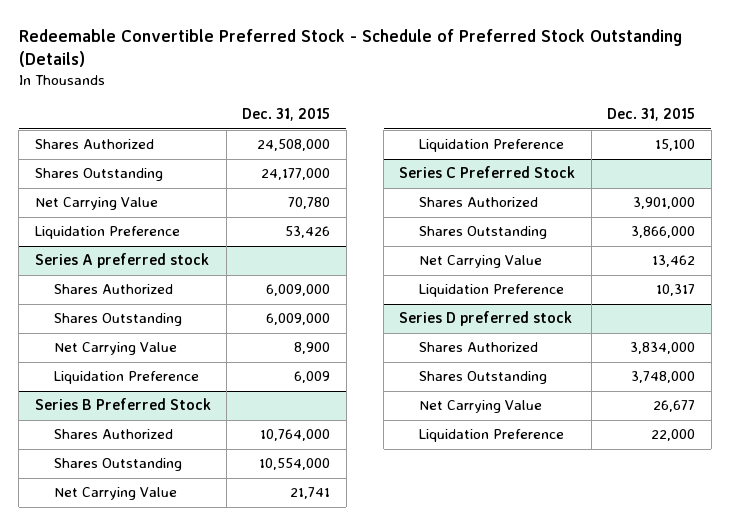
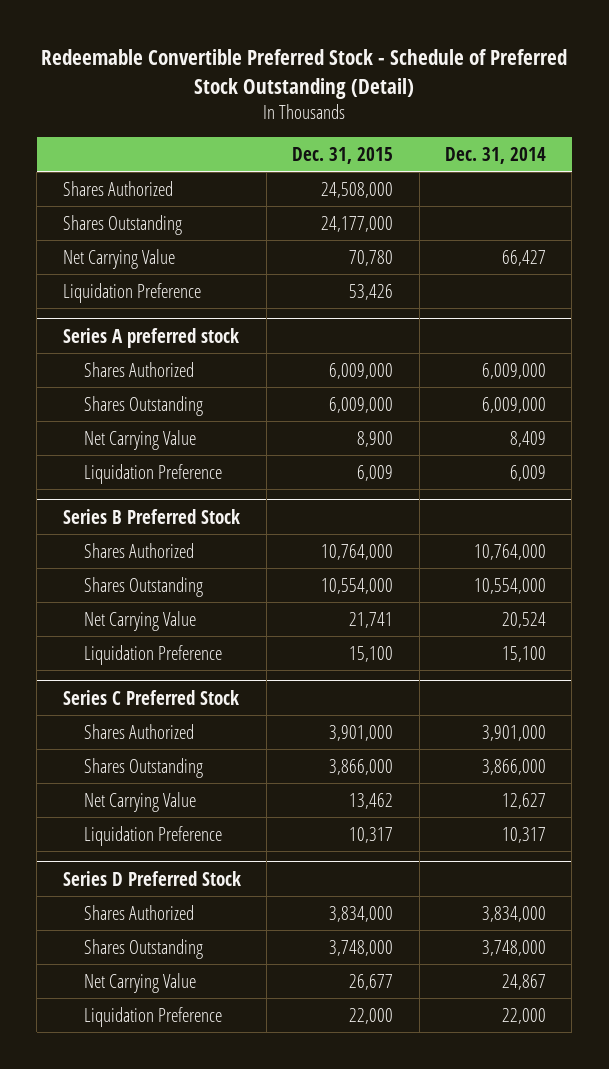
- Redeemable Convertible Preferred Stock - Schedule of Preferred Stock Outstanding (Details)
+ Redeemable Convertible Preferred Stock - Schedule of Preferred Stock Outstanding (Detail)
- | Dec. 31, 2015
+ | Dec. 31, 2015 | Dec. 31, 2014
- Series D preferred stock
+ Series D Preferred Stock

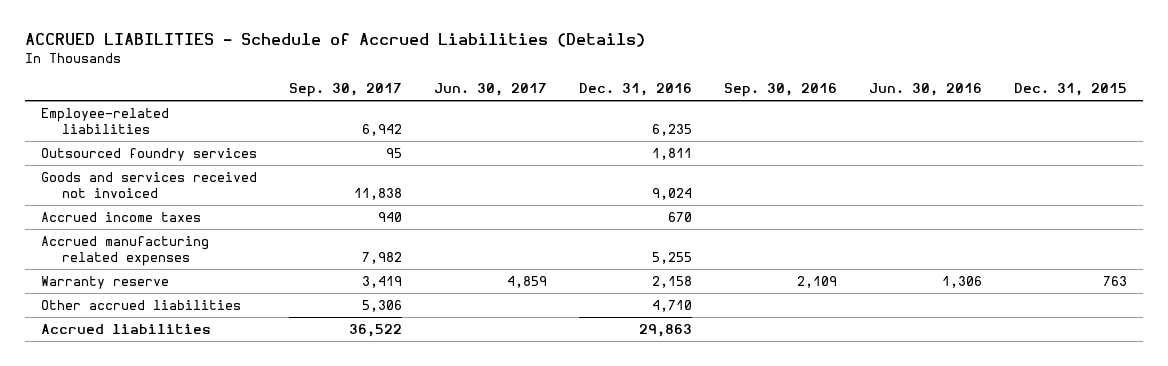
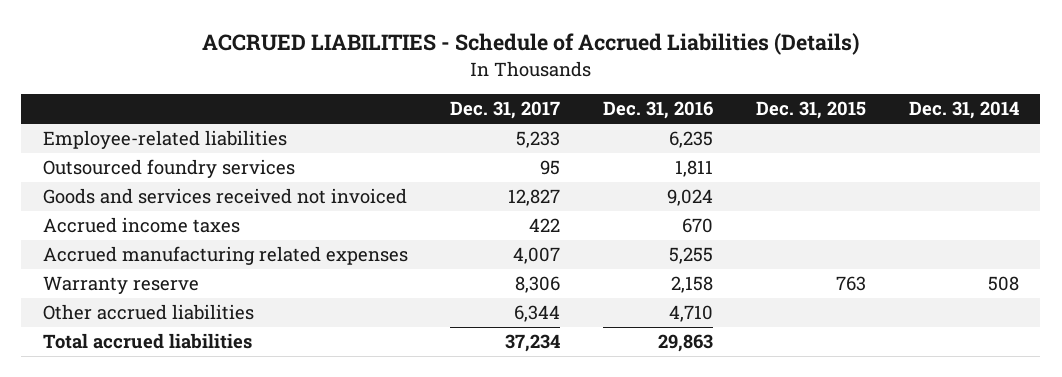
- | Sep. 30, 2017 | Jun. 30, 2017 | Dec. 31, 2016 | Sep. 30, 2016 | Jun. 30, 2016 | Dec. 31, 2015
+ | Dec. 31, 2017 | Dec. 31, 2016 | Dec. 31, 2015 | Dec. 31, 2014
- Accrued liabilities | 36,522 | | 29,863 | | |
+ Total accrued liabilities | 37,234 | 29,863 | |

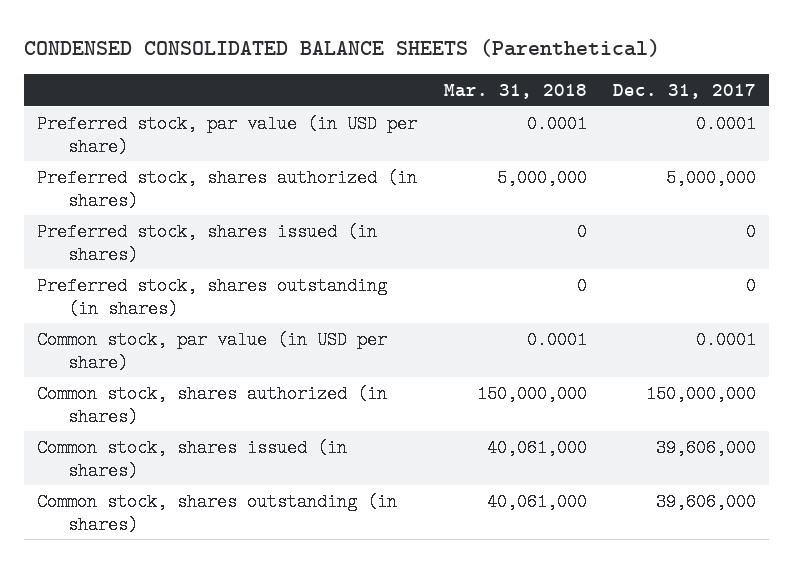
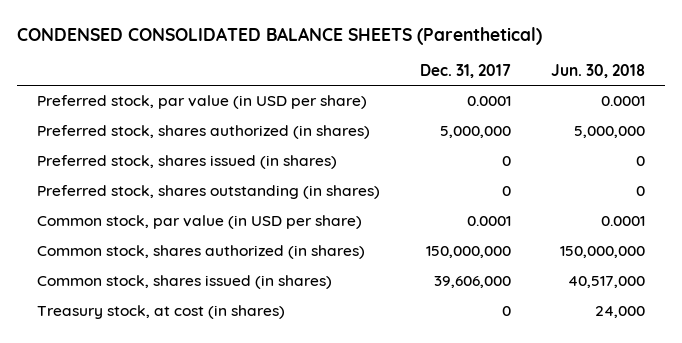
- | Mar. 31, 2018 | Dec. 31, 2017
+ | Dec. 31, 2017 | Jun. 30, 2018
- Common stock, shares outstanding (in shares) | 40,061,000 | 39,606,000
+ Treasury stock, at cost (in shares) | 0 | 24,000

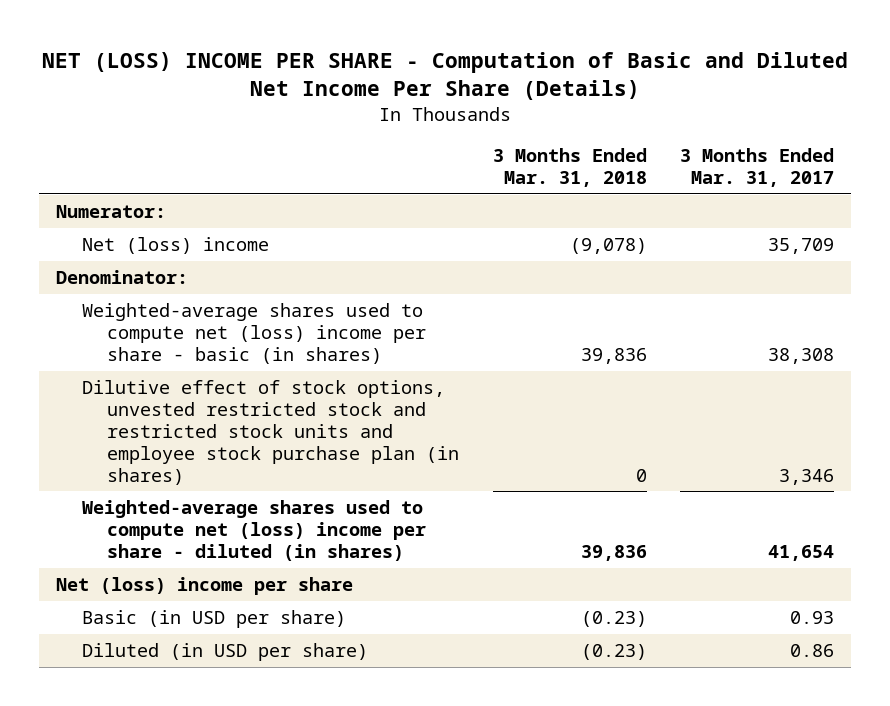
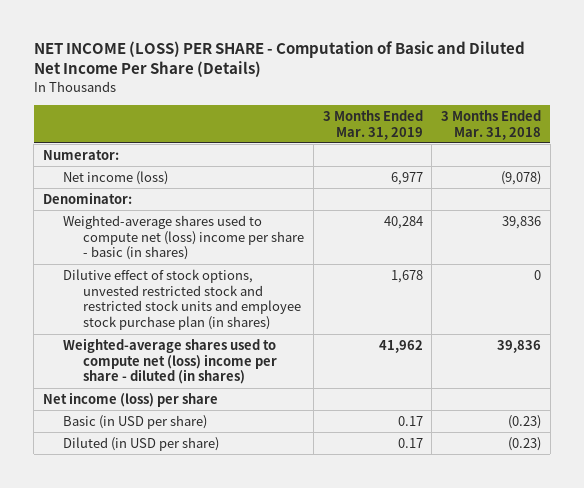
- NET (LOSS) INCOME PER SHARE - Computation of Basic and Diluted Net Income Per Share (Details)
+ NET INCOME (LOSS) PER SHARE - Computation of Basic and Diluted Net Income Per Share (Details)
- | 3 Months Ended Mar. 31, 2018 | 3 Months Ended Mar. 31, 2017
+ | 3 Months Ended Mar. 31, 2019 | 3 Months Ended Mar. 31, 2018
- Net (loss) income | (9,078) | 35,709
+ Net income (loss) | 6,977 | (9,078)
- Net (loss) income per share
+ Net income (loss) per share

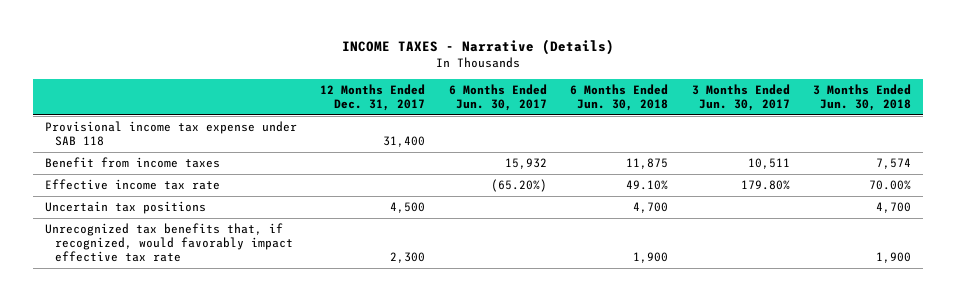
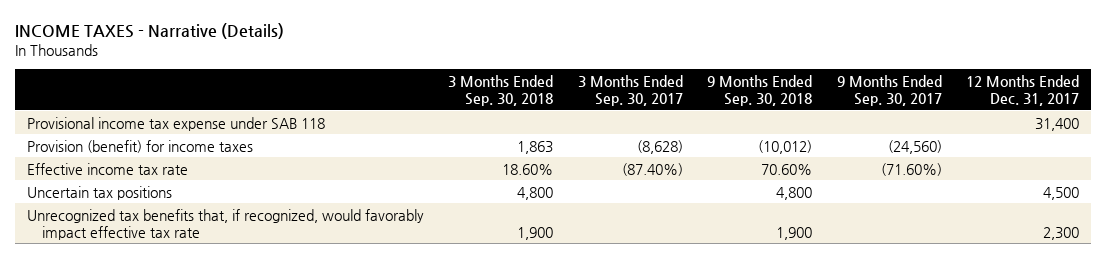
- | 12 Months Ended Dec. 31, 2017 | 6 Months Ended Jun. 30, 2017 | 6 Months Ended Jun. 30, 2018 | 3 Months Ended Jun. 30, 2017 | 3 Months Ended Jun. 30, 2018
+ | 3 Months Ended Sep. 30, 2018 | 3 Months Ended Sep. 30, 2017 | 9 Months Ended Sep. 30, 2018 | 9 Months Ended Sep. 30, 2017 | 12 Months Ended Dec. 31, 2017
- Benefit from income taxes | | 15,932 | 11,875 | 10,511 | 7,574
+ Provision (benefit) for income taxes | 1,863 | (8,628) | (10,012) | (24,560) |

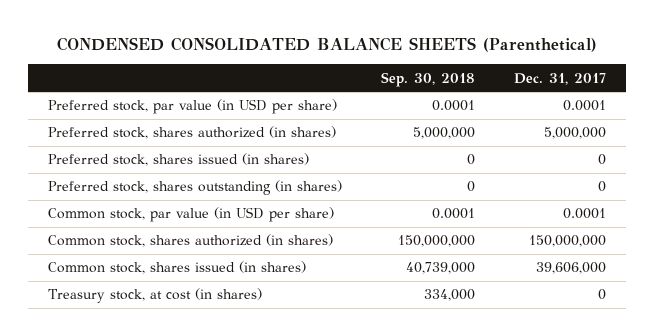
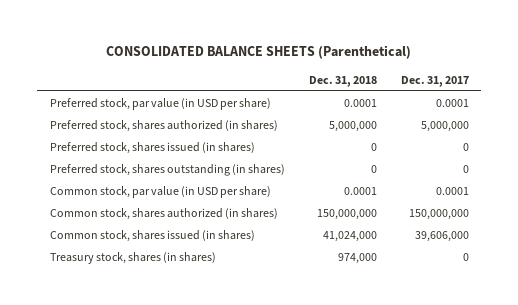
- CONDENSED CONSOLIDATED BALANCE SHEETS (Parenthetical)
+ CONSOLIDATED BALANCE SHEETS (Parenthetical)
- | Sep. 30, 2018 | Dec. 31, 2017
+ | Dec. 31, 2018 | Dec. 31, 2017
- Treasury stock, at cost (in shares) | 334,000 | 0
+ Treasury stock, shares (in shares) | 974,000 | 0

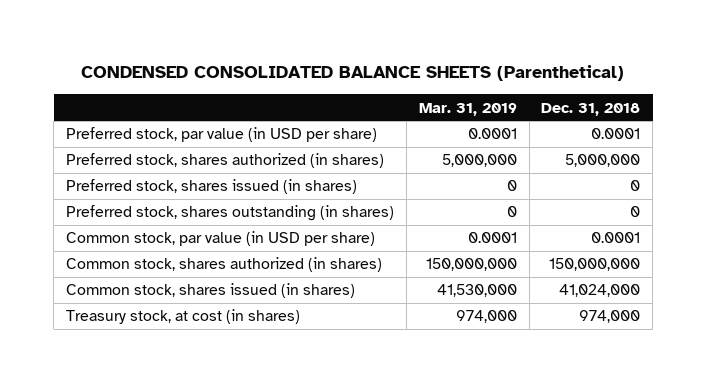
- CONSOLIDATED BALANCE SHEETS (Parenthetical)
+ CONDENSED CONSOLIDATED BALANCE SHEETS (Parenthetical)
- | Dec. 31, 2018 | Dec. 31, 2017
+ | Mar. 31, 2019 | Dec. 31, 2018
- Treasury stock, shares (in shares) | 974,000 | 0
+ Treasury stock, at cost (in shares) | 974,000 | 974,000

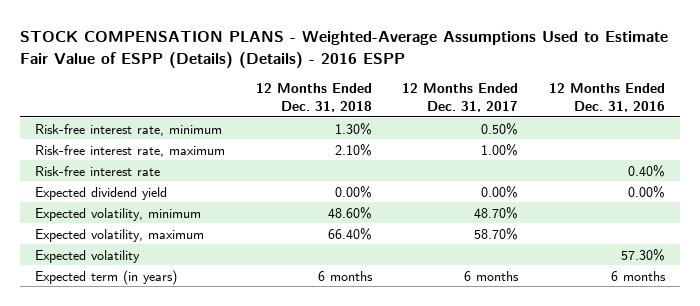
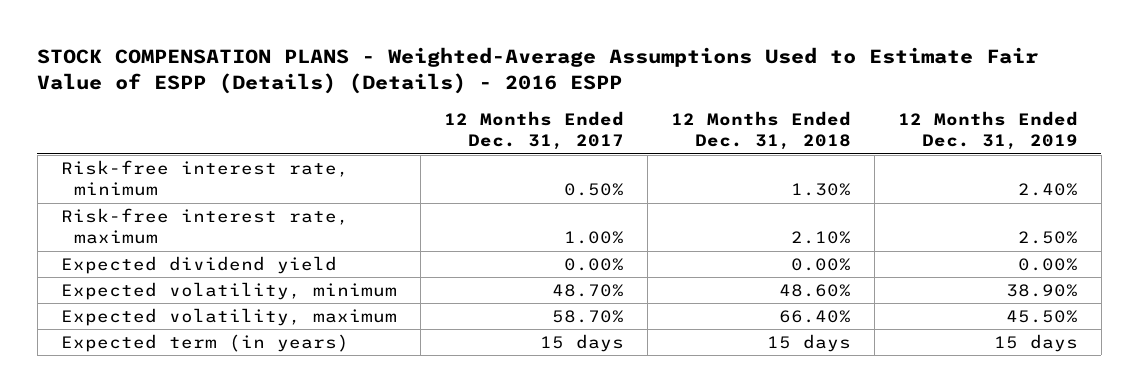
- | 12 Months Ended Dec. 31, 2018 | 12 Months Ended Dec. 31, 2017 | 12 Months Ended Dec. 31, 2016
+ | 12 Months Ended Dec. 31, 2017 | 12 Months Ended Dec. 31, 2018 | 12 Months Ended Dec. 31, 2019
- Risk-free interest rate | | | 0.40%
- Expected volatility | | | 57.30%
- Expected term (in years) | 6 months | 6 months | 6 months
+ Expected term (in years) | 15 days | 15 days | 15 days

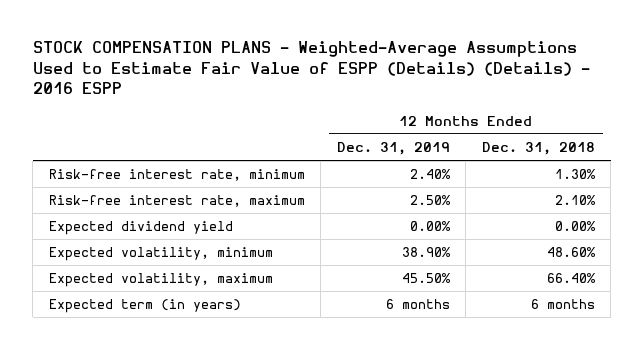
- | 12 Months Ended Dec. 31, 2017 | 12 Months Ended Dec. 31, 2018 | 12 Months Ended Dec. 31, 2019
+ | 12 Months Ended Dec. 31, 2019 | 12 Months Ended Dec. 31, 2018
- Expected term (in years) | 15 days | 15 days | 15 days
+ Expected term (in years) | 6 months | 6 months

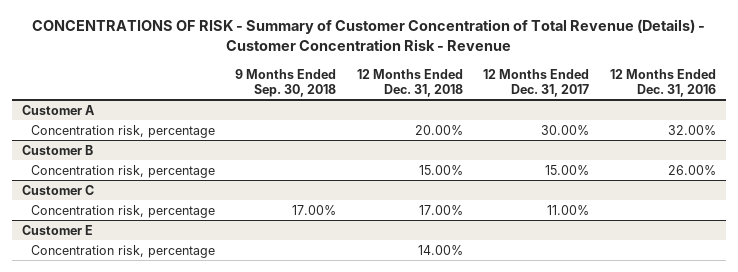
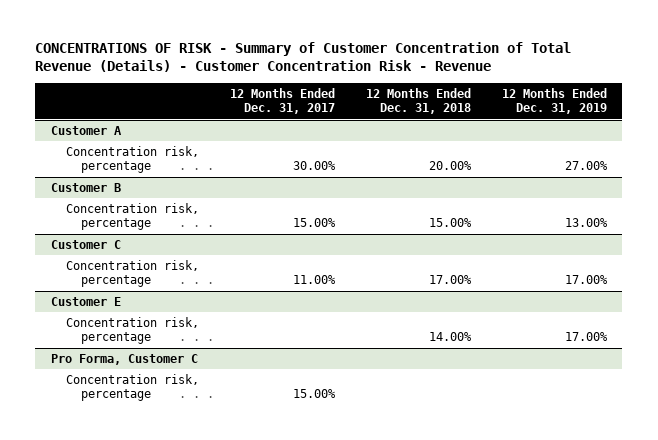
- | 9 Months Ended Sep. 30, 2018 | 12 Months Ended Dec. 31, 2018 | 12 Months Ended Dec. 31, 2017 | 12 Months Ended Dec. 31, 2016
+ | 12 Months Ended Dec. 31, 2017 | 12 Months Ended Dec. 31, 2018 | 12 Months Ended Dec. 31, 2019
+ Pro Forma, Customer C
+ Concentration risk, percentage | 15.00% | |

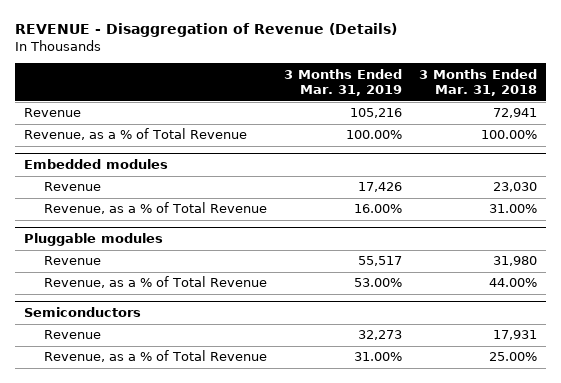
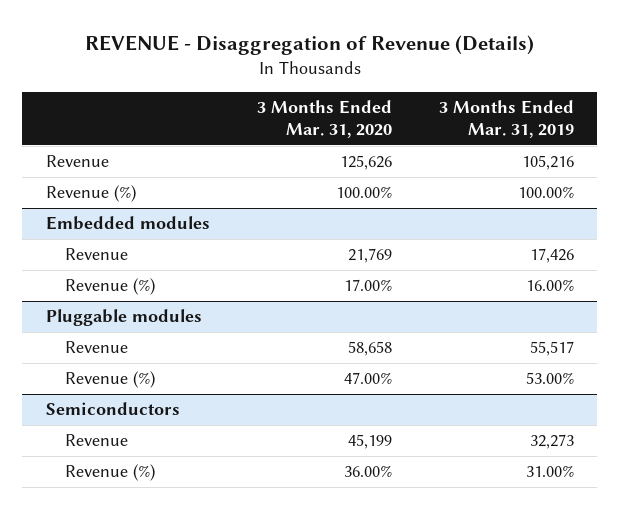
- | 3 Months Ended Mar. 31, 2019 | 3 Months Ended Mar. 31, 2018
+ | 3 Months Ended Mar. 31, 2020 | 3 Months Ended Mar. 31, 2019
- Revenue, as a % of Total Revenue | 100.00% | 100.00%
+ Revenue (%) | 100.00% | 100.00%
@ Embedded modules
- Revenue, as a % of Total Revenue | 16.00% | 31.00%
+ Revenue (%) | 17.00% | 16.00%
@ Pluggable modules
- Revenue, as a % of Total Revenue | 53.00% | 44.00%
+ Revenue (%) | 47.00% | 53.00%
@ Semiconductors
- Revenue, as a % of Total Revenue | 31.00% | 25.00%
+ Revenue (%) | 36.00% | 31.00%

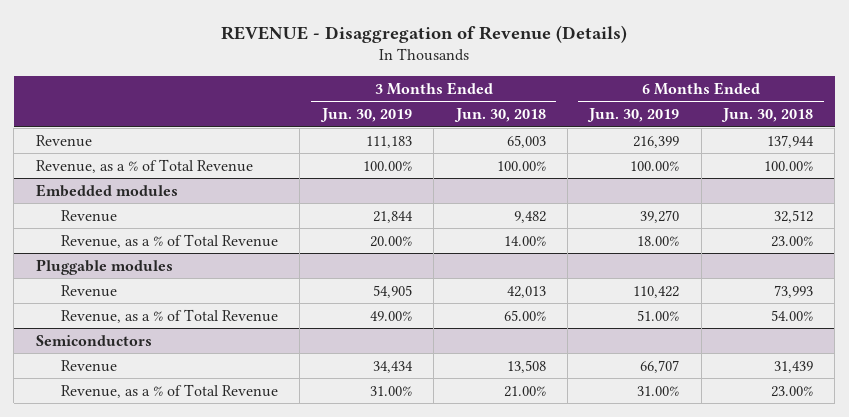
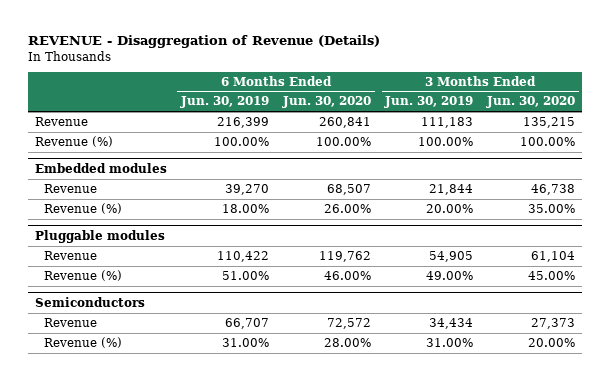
- | 3 Months Ended Jun. 30, 2019 | 3 Months Ended Jun. 30, 2018 | 6 Months Ended Jun. 30, 2019 | 6 Months Ended Jun. 30, 2018
+ | 6 Months Ended Jun. 30, 2019 | 6 Months Ended Jun. 30, 2020 | 3 Months Ended Jun. 30, 2019 | 3 Months Ended Jun. 30, 2020
- Revenue, as a % of Total Revenue | 100.00% | 100.00% | 100.00% | 100.00%
+ Revenue (%) | 100.00% | 100.00% | 100.00% | 100.00%
@ Embedded modules
- Revenue, as a % of Total Revenue | 20.00% | 14.00% | 18.00% | 23.00%
+ Revenue (%) | 18.00% | 26.00% | 20.00% | 35.00%
@ Pluggable modules
- Revenue, as a % of Total Revenue | 49.00% | 65.00% | 51.00% | 54.00%
+ Revenue (%) | 51.00% | 46.00% | 49.00% | 45.00%
@ Semiconductors
- Revenue, as a % of Total Revenue | 31.00% | 21.00% | 31.00% | 23.00%
+ Revenue (%) | 31.00% | 28.00% | 31.00% | 20.00%

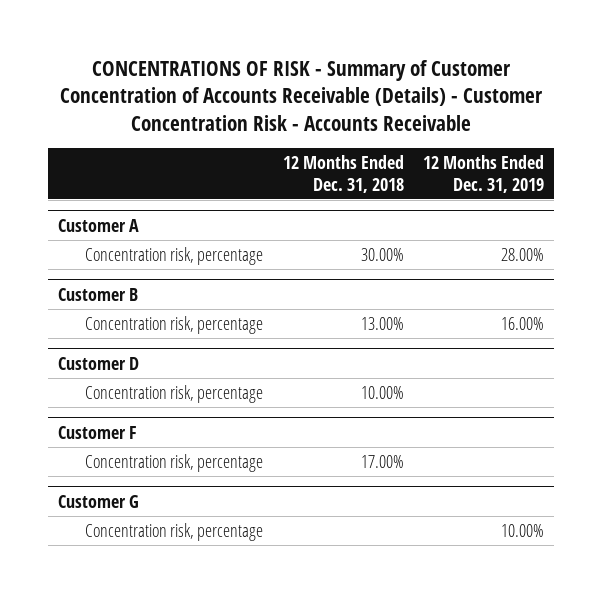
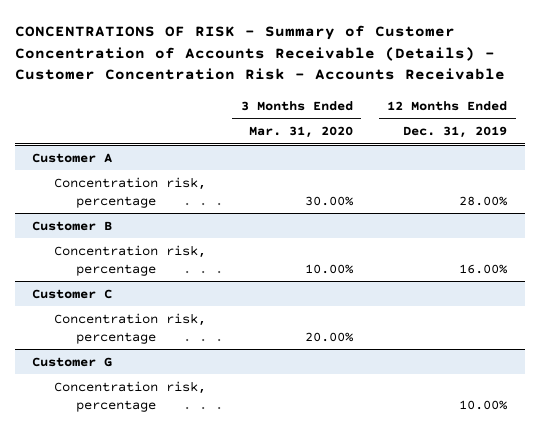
- | 12 Months Ended Dec. 31, 2018 | 12 Months Ended Dec. 31, 2019
+ | 3 Months Ended Mar. 31, 2020 | 12 Months Ended Dec. 31, 2019
- Customer D
- Concentration risk, percentage | 10.00% |
- Customer F
+ Customer C

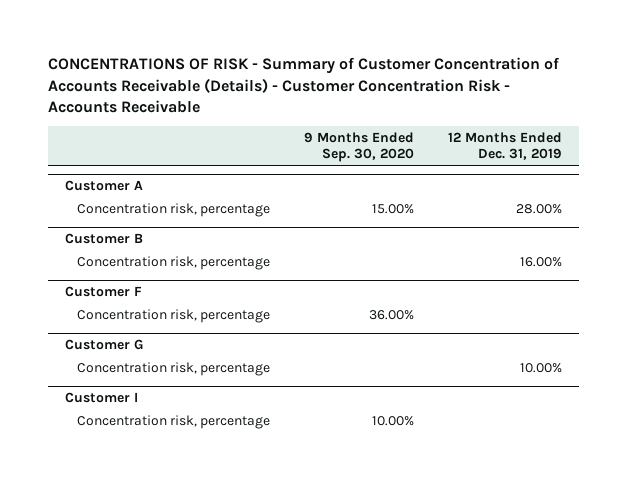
- | 3 Months Ended Mar. 31, 2020 | 12 Months Ended Dec. 31, 2019
+ | 9 Months Ended Sep. 30, 2020 | 12 Months Ended Dec. 31, 2019
- Customer C
+ Customer F
+ Customer I
+ Concentration risk, percentage | 10.00% |

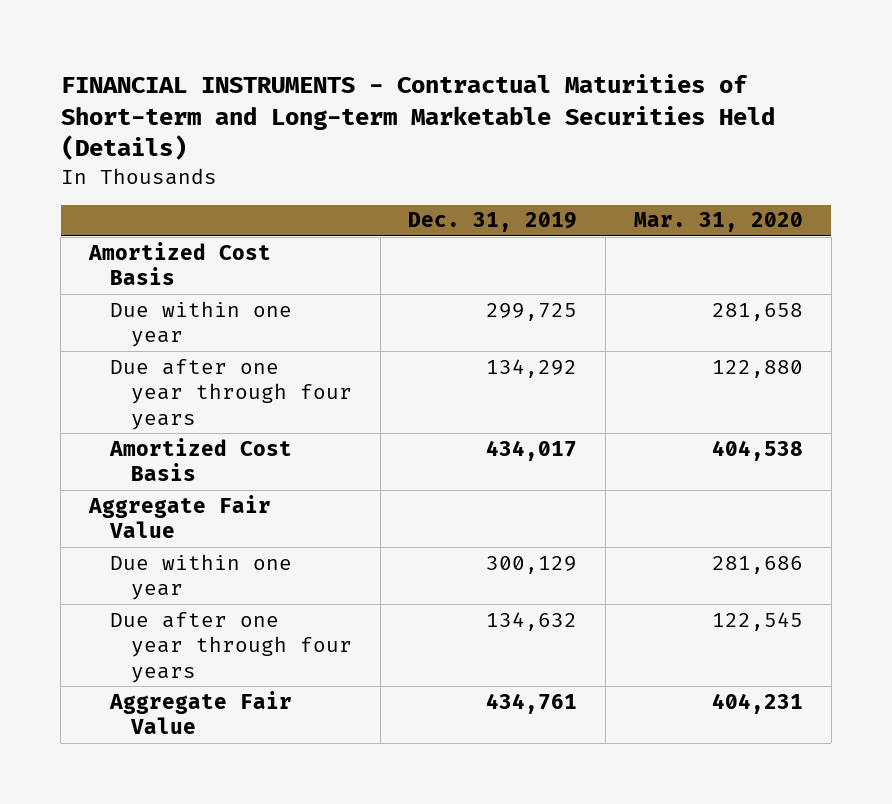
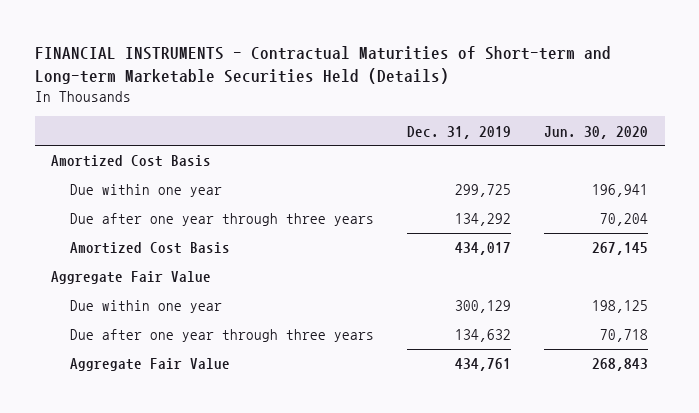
- | Dec. 31, 2019 | Mar. 31, 2020
+ | Dec. 31, 2019 | Jun. 30, 2020
- Due after one year through four years | 134,292 | 122,880
+ Due after one year through three years | 134,292 | 70,204
- Due after one year through four years | 134,632 | 122,545
+ Due after one year through three years | 134,632 | 70,718

